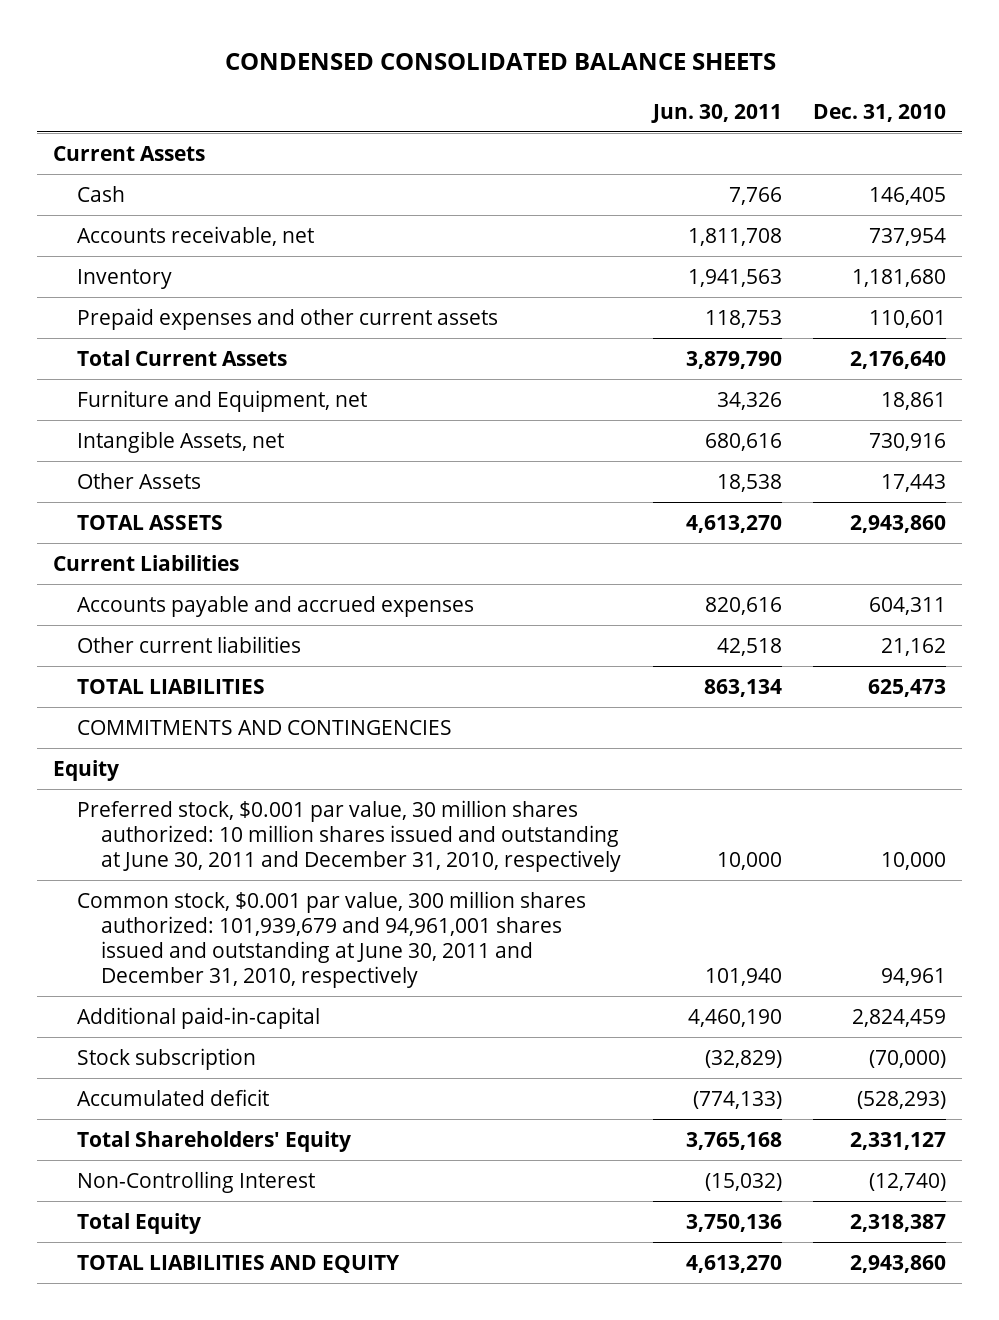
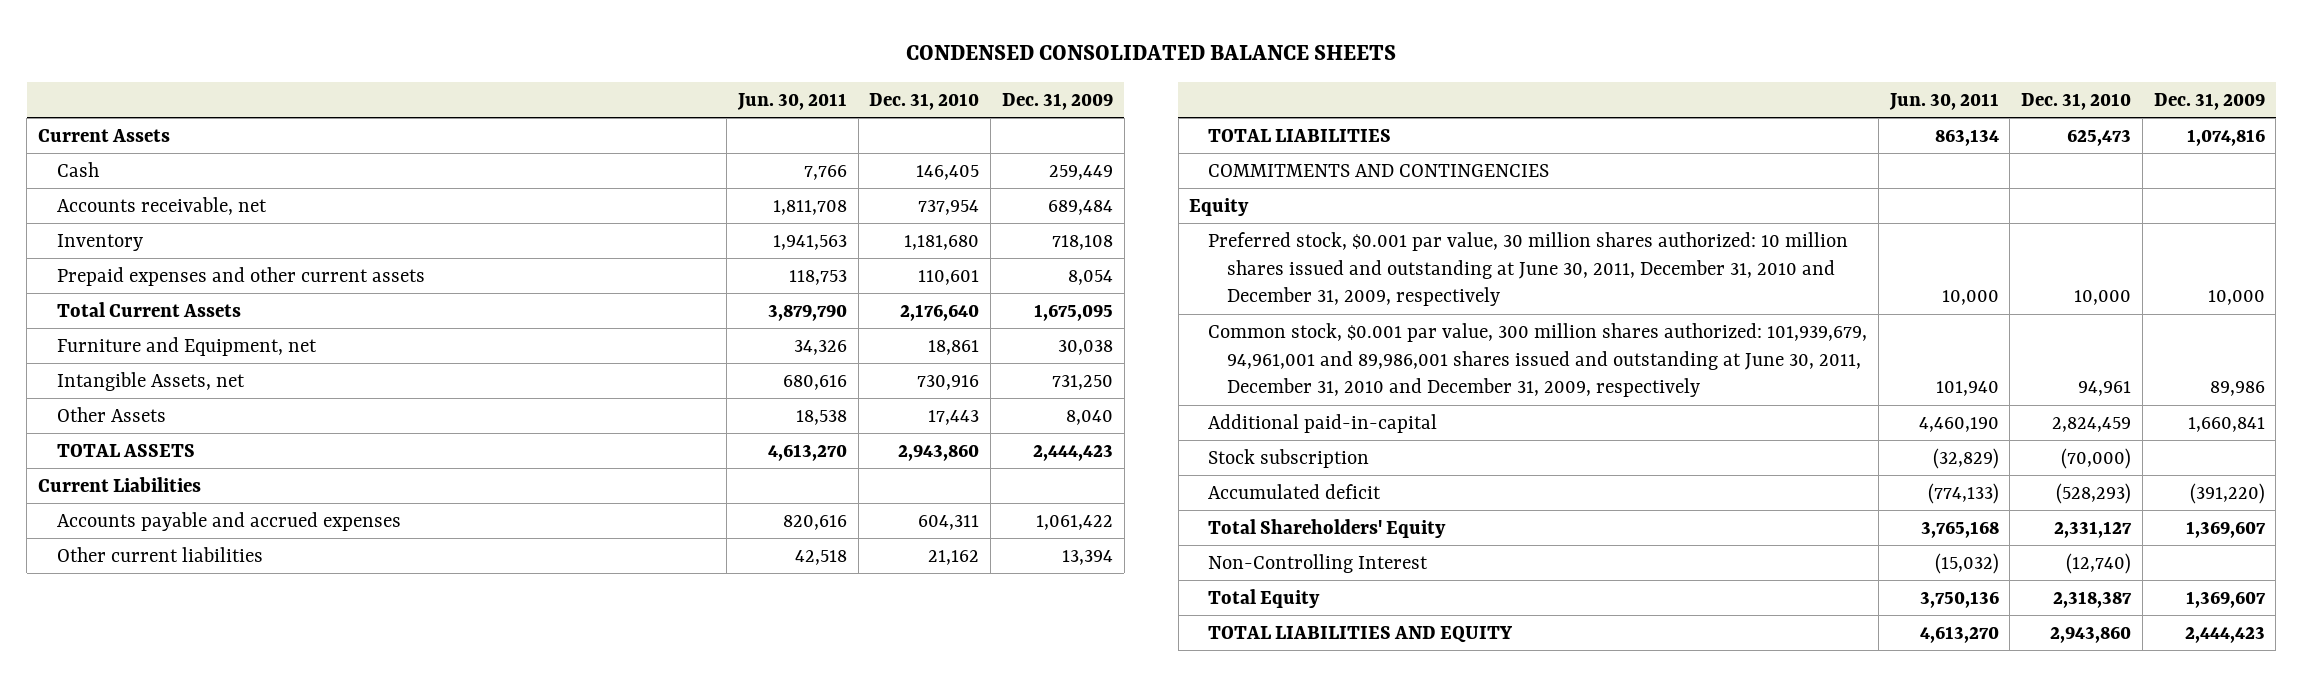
- | Jun. 30, 2011 | Dec. 31, 2010
+ | Jun. 30, 2011 | Dec. 31, 2010 | Dec. 31, 2009
- Preferred stock, $0.001 par value, 30 million shares authorized: 10 million shares issued and outstanding at June 30, 2011 and December 31, 2010, respectively | 10,000 | 10,000
- Common stock, $0.001 par value, 300 million shares authorized: 101,939,679 and 94,961,001 shares issued and outstanding at June 30, 2011 and December 31, 2010, respectively | 101,940 | 94,961
+ Preferred stock, $0.001 par value, 30 million shares authorized: 10 million shares issued and outstanding at June 30, 2011, December 31, 2010 and December 31, 2009, respectively | 10,000 | 10,000 | 10,000
+ Common stock, $0.001 par value, 300 million shares authorized: 101,939,679, 94,961,001 and 89,986,001 shares issued and outstanding at June 30, 2011, December 31, 2010 and December 31, 2009, respectively | 101,940 | 94,961 | 89,986

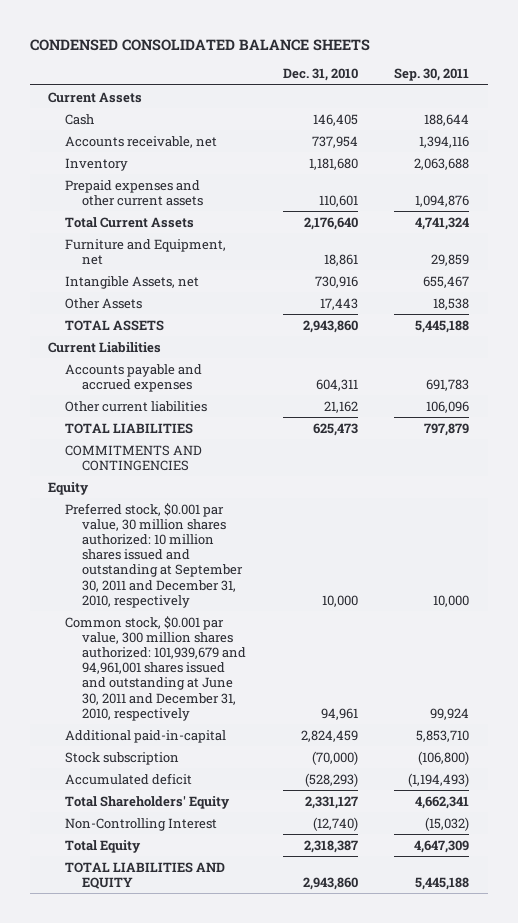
- | Jun. 30, 2011 | Dec. 31, 2010 | Dec. 31, 2009
+ | Dec. 31, 2010 | Sep. 30, 2011
- Preferred stock, $0.001 par value, 30 million shares authorized: 10 million shares issued and outstanding at June 30, 2011, December 31, 2010 and December 31, 2009, respectively | 10,000 | 10,000 | 10,000
- Common stock, $0.001 par value, 300 million shares authorized: 101,939,679, 94,961,001 and 89,986,001 shares issued and outstanding at June 30, 2011, December 31, 2010 and December 31, 2009, respectively | 101,940 | 94,961 | 89,986
+ Preferred stock, $0.001 par value, 30 million shares authorized: 10 million shares issued and outstanding at September 30, 2011 and December 31, 2010, respectively | 10,000 | 10,000
+ Common stock, $0.001 par value, 300 million shares authorized: 101,939,679 and 94,961,001 shares issued and outstanding at June 30, 2011 and December 31, 2010, respectively | 94,961 | 99,924

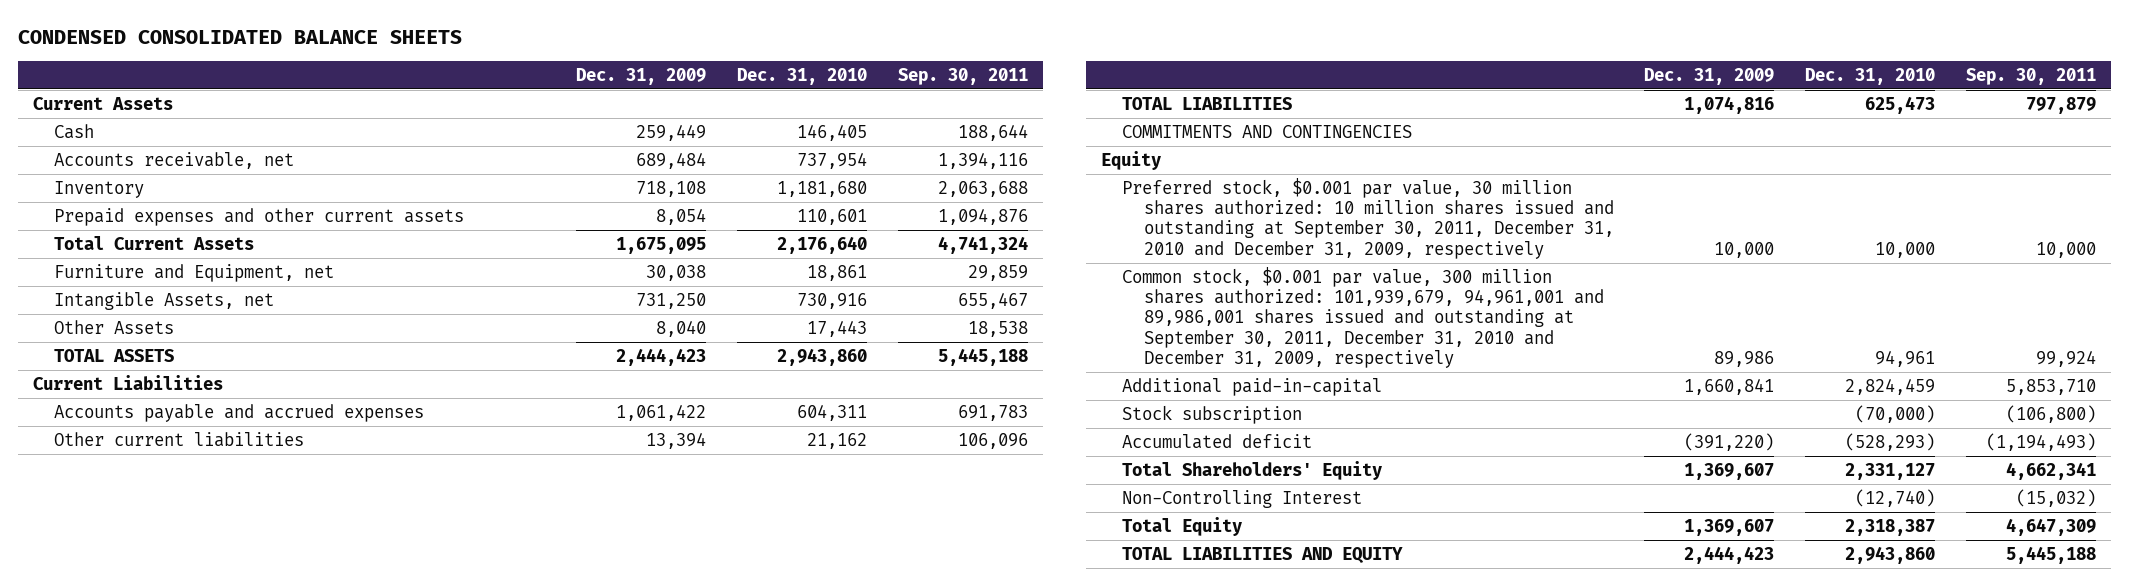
- | Dec. 31, 2010 | Sep. 30, 2011
+ | Dec. 31, 2009 | Dec. 31, 2010 | Sep. 30, 2011
- Preferred stock, $0.001 par value, 30 million shares authorized: 10 million shares issued and outstanding at September 30, 2011 and December 31, 2010, respectively | 10,000 | 10,000
- Common stock, $0.001 par value, 300 million shares authorized: 101,939,679 and 94,961,001 shares issued and outstanding at June 30, 2011 and December 31, 2010, respectively | 94,961 | 99,924
+ Preferred stock, $0.001 par value, 30 million shares authorized: 10 million shares issued and outstanding at September 30, 2011, December 31, 2010 and December 31, 2009, respectively | 10,000 | 10,000 | 10,000
+ Common stock, $0.001 par value, 300 million shares authorized: 101,939,679, 94,961,001 and 89,986,001 shares issued and outstanding at September 30, 2011, December 31, 2010 and December 31, 2009, respectively | 89,986 | 94,961 | 99,924

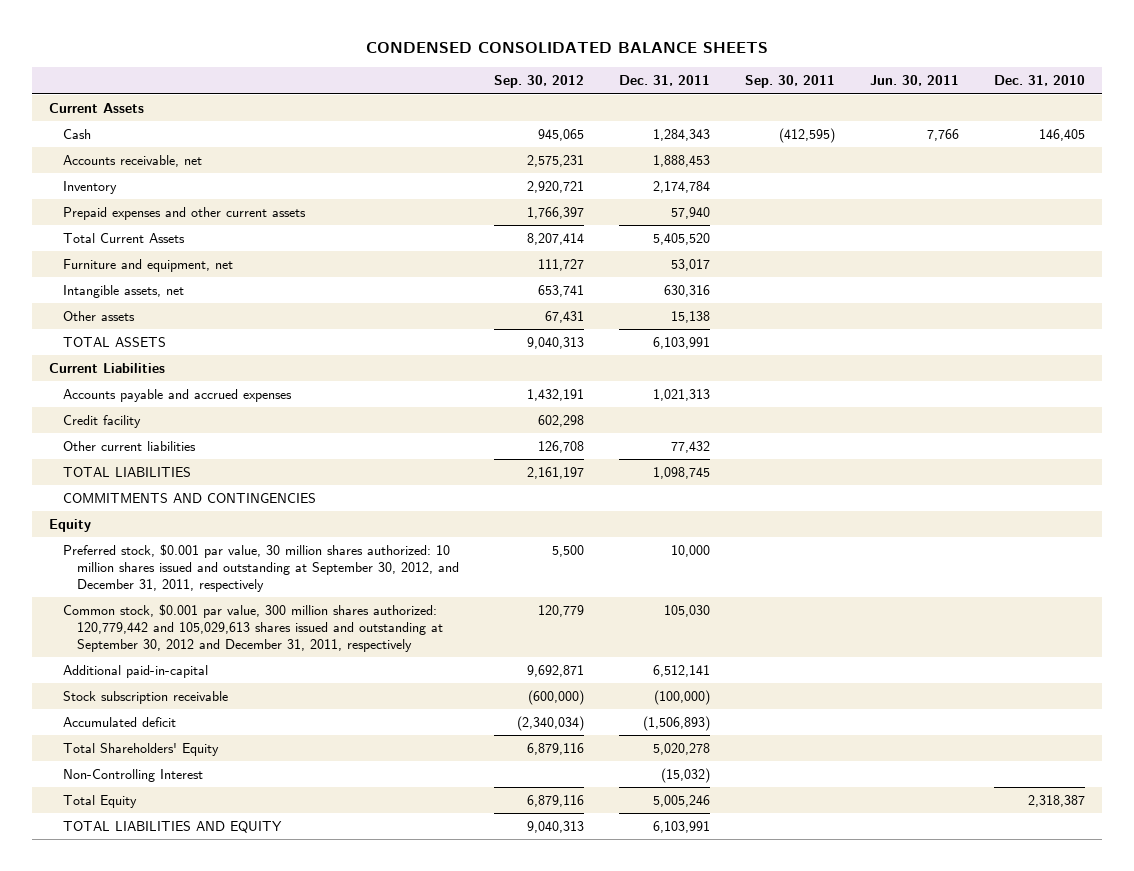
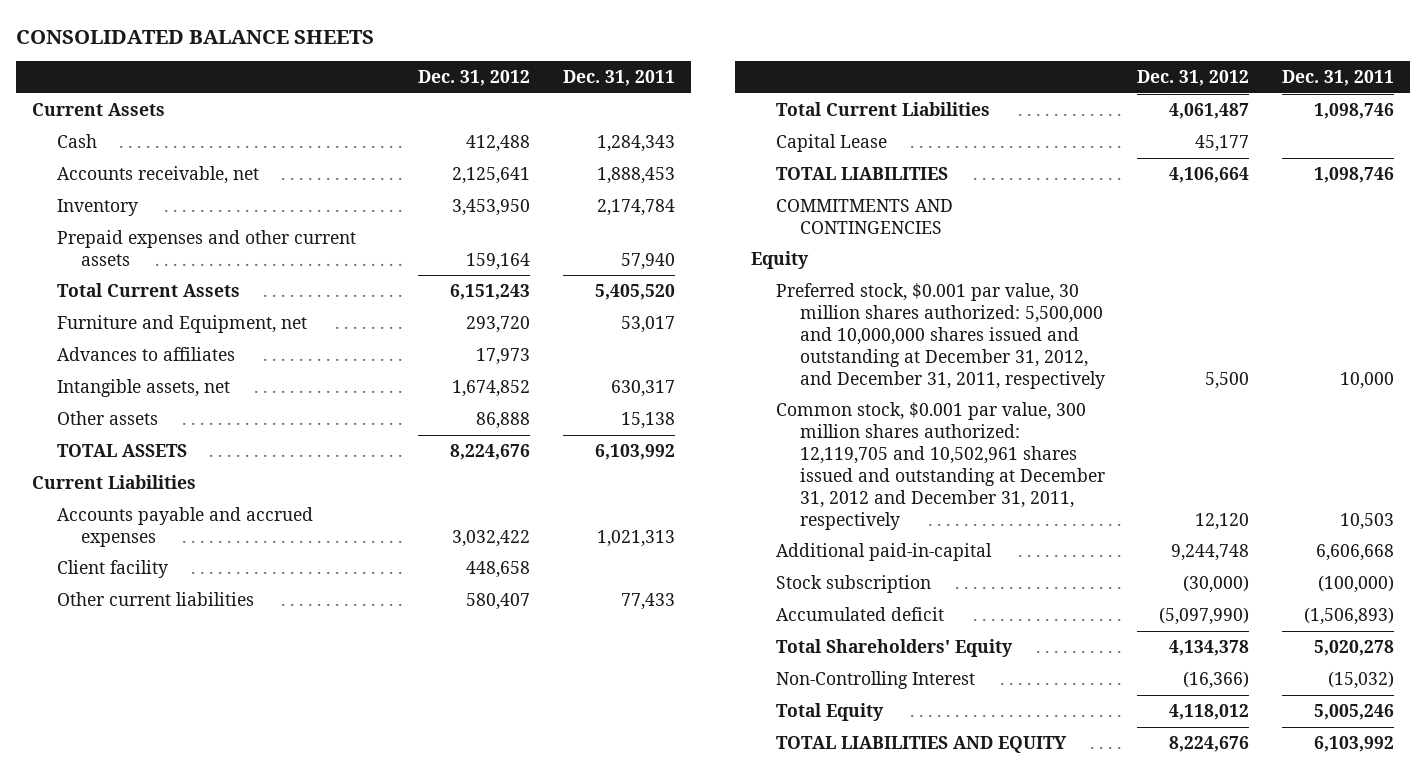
- CONDENSED CONSOLIDATED BALANCE SHEETS
+ CONSOLIDATED BALANCE SHEETS
- | Sep. 30, 2012 | Dec. 31, 2011 | Sep. 30, 2011 | Jun. 30, 2011 | Dec. 31, 2010
+ | Dec. 31, 2012 | Dec. 31, 2011
- Furniture and equipment, net | 111,727 | 53,017 | | |
- Intangible assets, net | 653,741 | 630,316 | | |
+ Furniture and Equipment, net | 293,720 | 53,017
+ Advances to affiliates | 17,973 |
+ Intangible assets, net | 1,674,852 | 630,317
- TOTAL ASSETS | 9,040,313 | 6,103,991 | | |
+ TOTAL ASSETS | 8,224,676 | 6,103,992
- Credit facility | 602,298 | | | |
- Other current liabilities | 126,708 | 77,432 | | |
- TOTAL LIABILITIES | 2,161,197 | 1,098,745 | | |
+ Client facility | 448,658 |
+ Other current liabilities | 580,407 | 77,433
+ Total Current Liabilities | 4,061,487 | 1,098,746
+ Capital Lease | 45,177 |
+ TOTAL LIABILITIES | 4,106,664 | 1,098,746
- Preferred stock, $0.001 par value, 30 million shares authorized: 10 million shares issued and outstanding at September 30, 2012, and December 31, 2011, respectively | 5,500 | 10,000 | | |
- Common stock, $0.001 par value, 300 million shares authorized: 120,779,442 and 105,029,613 shares issued and outstanding at September 30, 2012 and December 31, 2011, respectively | 120,779 | 105,030 | | |
- Additional paid-in-capital | 9,692,871 | 6,512,141 | | |
- Stock subscription receivable | (600,000) | (100,000) | | |
+ Preferred stock, $0.001 par value, 30 million shares authorized: 5,500,000 and 10,000,000 shares issued and outstanding at December 31, 2012, and December 31, 2011, respectively | 5,500 | 10,000
+ Common stock, $0.001 par value, 300 million shares authorized: 12,119,705 and 10,502,961 shares issued and outstanding at December 31, 2012 and December 31, 2011, respectively | 12,120 | 10,503
+ Additional paid-in-capital | 9,244,748 | 6,606,668
+ Stock subscription | (30,000) | (100,000)
- TOTAL LIABILITIES AND EQUITY | 9,040,313 | 6,103,991 | | |
+ TOTAL LIABILITIES AND EQUITY | 8,224,676 | 6,103,992

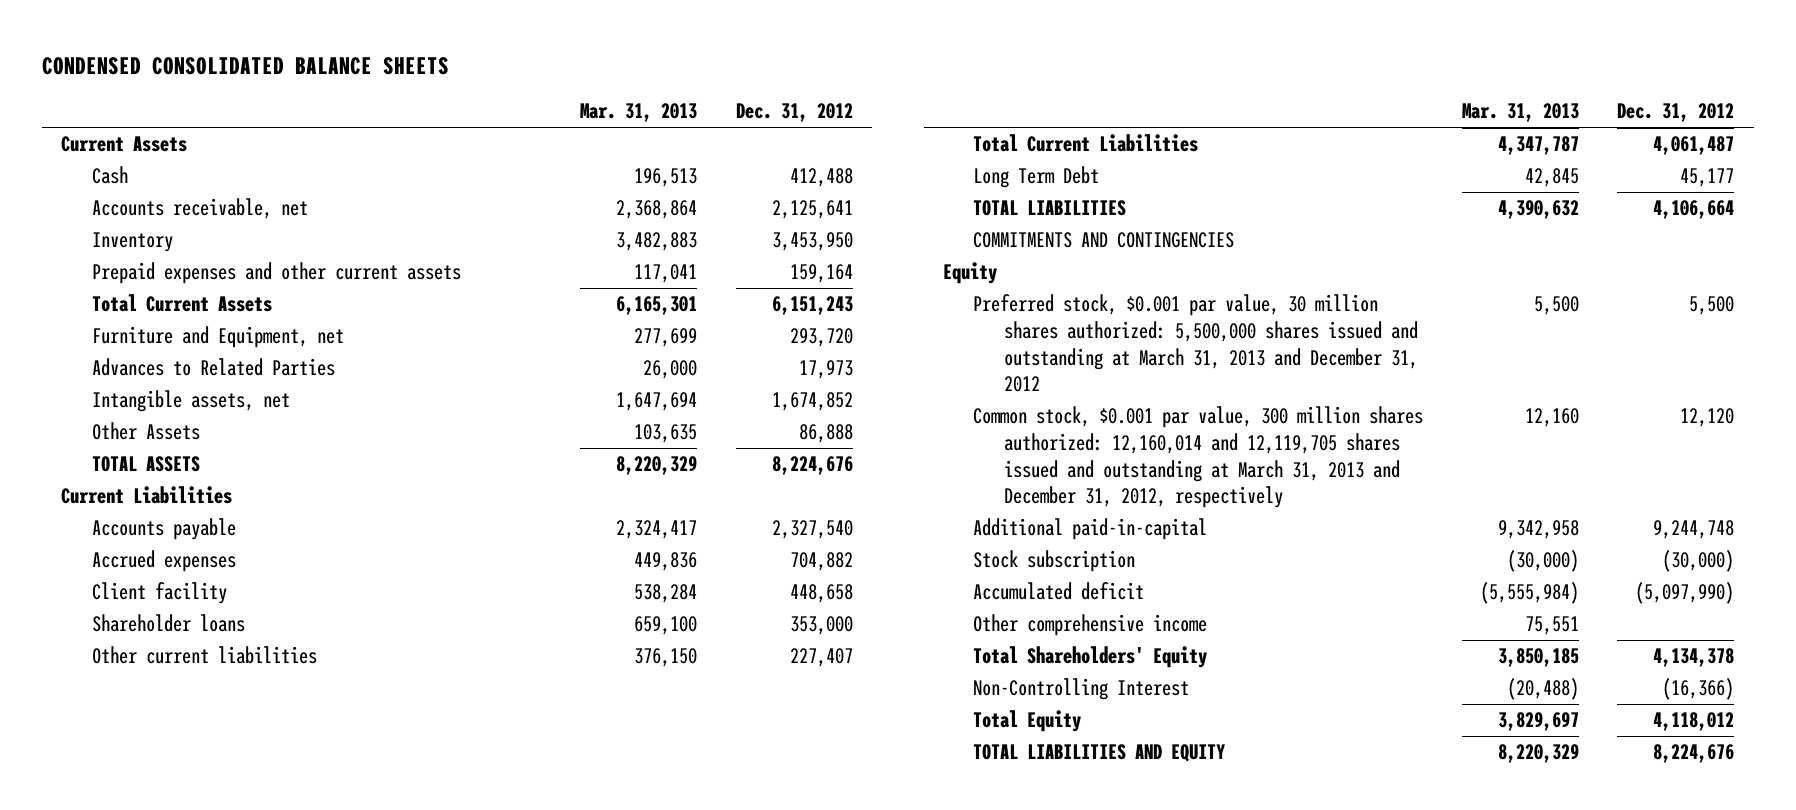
- CONSOLIDATED BALANCE SHEETS
+ CONDENSED CONSOLIDATED BALANCE SHEETS
- | Dec. 31, 2012 | Dec. 31, 2011
+ | Mar. 31, 2013 | Dec. 31, 2012
- Advances to affiliates | 17,973 |
+ Advances to Related Parties | 26,000 | 17,973
- Other assets | 86,888 | 15,138
+ Other Assets | 103,635 | 86,888
- Accounts payable and accrued expenses | 3,032,422 | 1,021,313
+ Accounts payable | 2,324,417 | 2,327,540
+ Accrued expenses | 449,836 | 704,882
- Other current liabilities | 580,407 | 77,433
+ Shareholder loans | 659,100 | 353,000
+ Other current liabilities | 376,150 | 227,407
- Capital Lease | 45,177 |
+ Long Term Debt | 42,845 | 45,177
- Preferred stock, $0.001 par value, 30 million shares authorized: 5,500,000 and 10,000,000 shares issued and outstanding at December 31, 2012, and December 31, 2011, respectively | 5,500 | 10,000
- Common stock, $0.001 par value, 300 million shares authorized: 12,119,705 and 10,502,961 shares issued and outstanding at December 31, 2012 and December 31, 2011, respectively | 12,120 | 10,503
+ Preferred stock, $0.001 par value, 30 million shares authorized: 5,500,000 shares issued and outstanding at March 31, 2013 and December 31, 2012 | 5,500 | 5,500
+ Common stock, $0.001 par value, 300 million shares authorized: 12,160,014 and 12,119,705 shares issued and outstanding at March 31, 2013 and December 31, 2012, respectively | 12,160 | 12,120
+ Other comprehensive income | 75,551 |

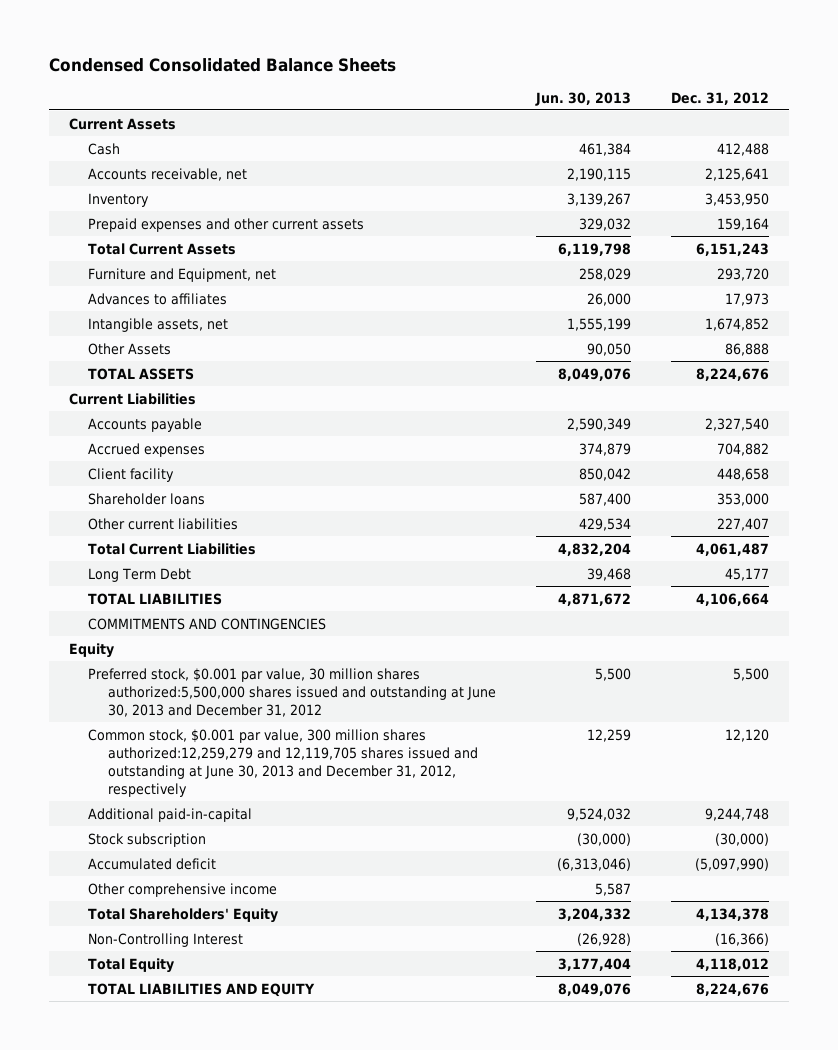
- CONDENSED CONSOLIDATED BALANCE SHEETS
+ Condensed Consolidated Balance Sheets
- | Mar. 31, 2013 | Dec. 31, 2012
+ | Jun. 30, 2013 | Dec. 31, 2012
- Advances to Related Parties | 26,000 | 17,973
+ Advances to affiliates | 26,000 | 17,973
- Preferred stock, $0.001 par value, 30 million shares authorized: 5,500,000 shares issued and outstanding at March 31, 2013 and December 31, 2012 | 5,500 | 5,500
- Common stock, $0.001 par value, 300 million shares authorized: 12,160,014 and 12,119,705 shares issued and outstanding at March 31, 2013 and December 31, 2012, respectively | 12,160 | 12,120
+ Preferred stock, $0.001 par value, 30 million shares authorized:5,500,000 shares issued and outstanding at June 30, 2013 and December 31, 2012 | 5,500 | 5,500
+ Common stock, $0.001 par value, 300 million shares authorized:12,259,279 and 12,119,705 shares issued and outstanding at June 30, 2013 and December 31, 2012, respectively | 12,259 | 12,120

